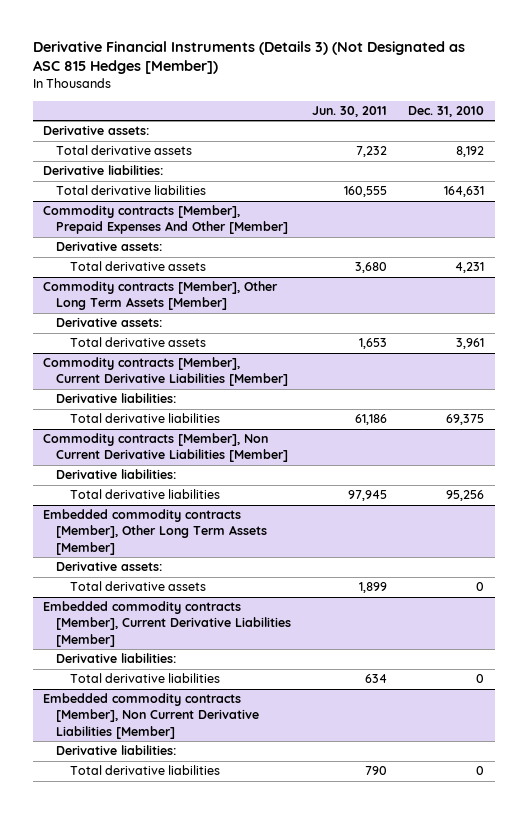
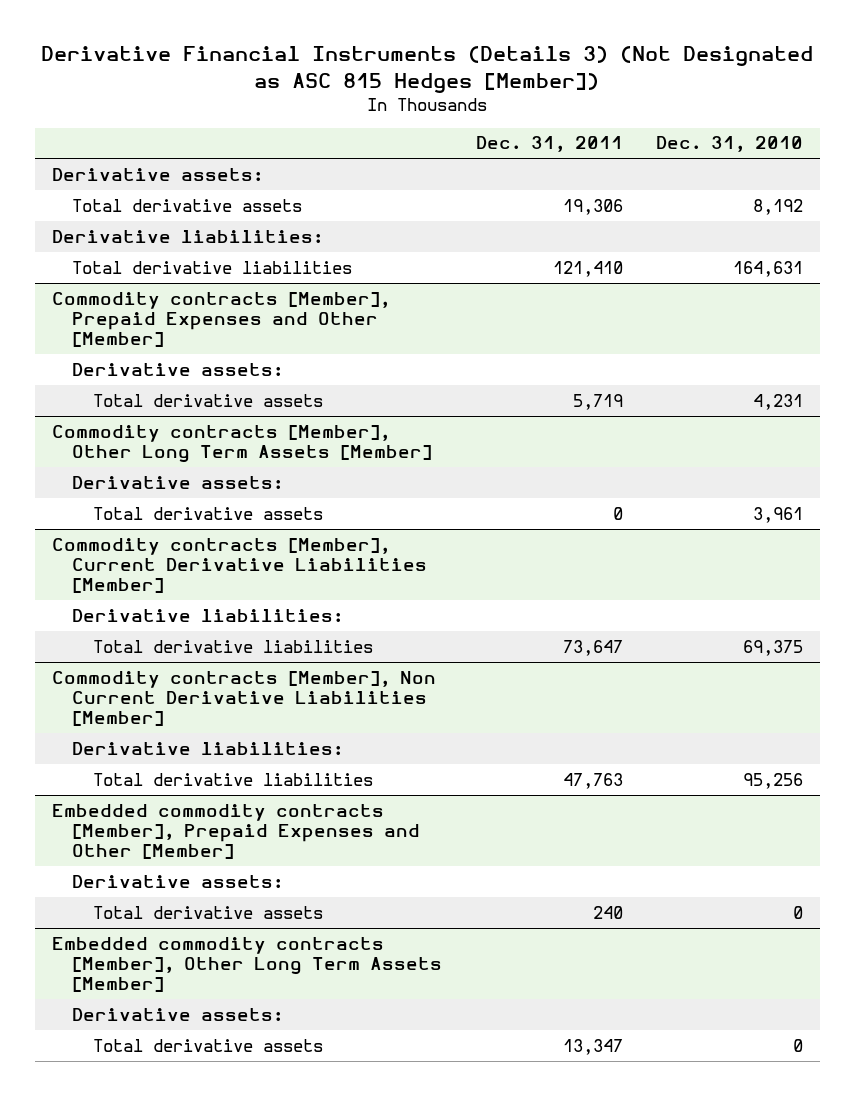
- | Jun. 30, 2011 | Dec. 31, 2010
+ | Dec. 31, 2011 | Dec. 31, 2010
- Commodity contracts [Member], Prepaid Expenses And Other [Member]
+ Commodity contracts [Member], Prepaid Expenses and Other [Member]
+ Embedded commodity contracts [Member], Prepaid Expenses and Other [Member]
+ Derivative assets:
+ Total derivative assets | 240 | 0
- Embedded commodity contracts [Member], Current Derivative Liabilities [Member]
- Derivative liabilities:
- Total derivative liabilities | 634 | 0
- Embedded commodity contracts [Member], Non Current Derivative Liabilities [Member]
- Derivative liabilities:
- Total derivative liabilities | 790 | 0

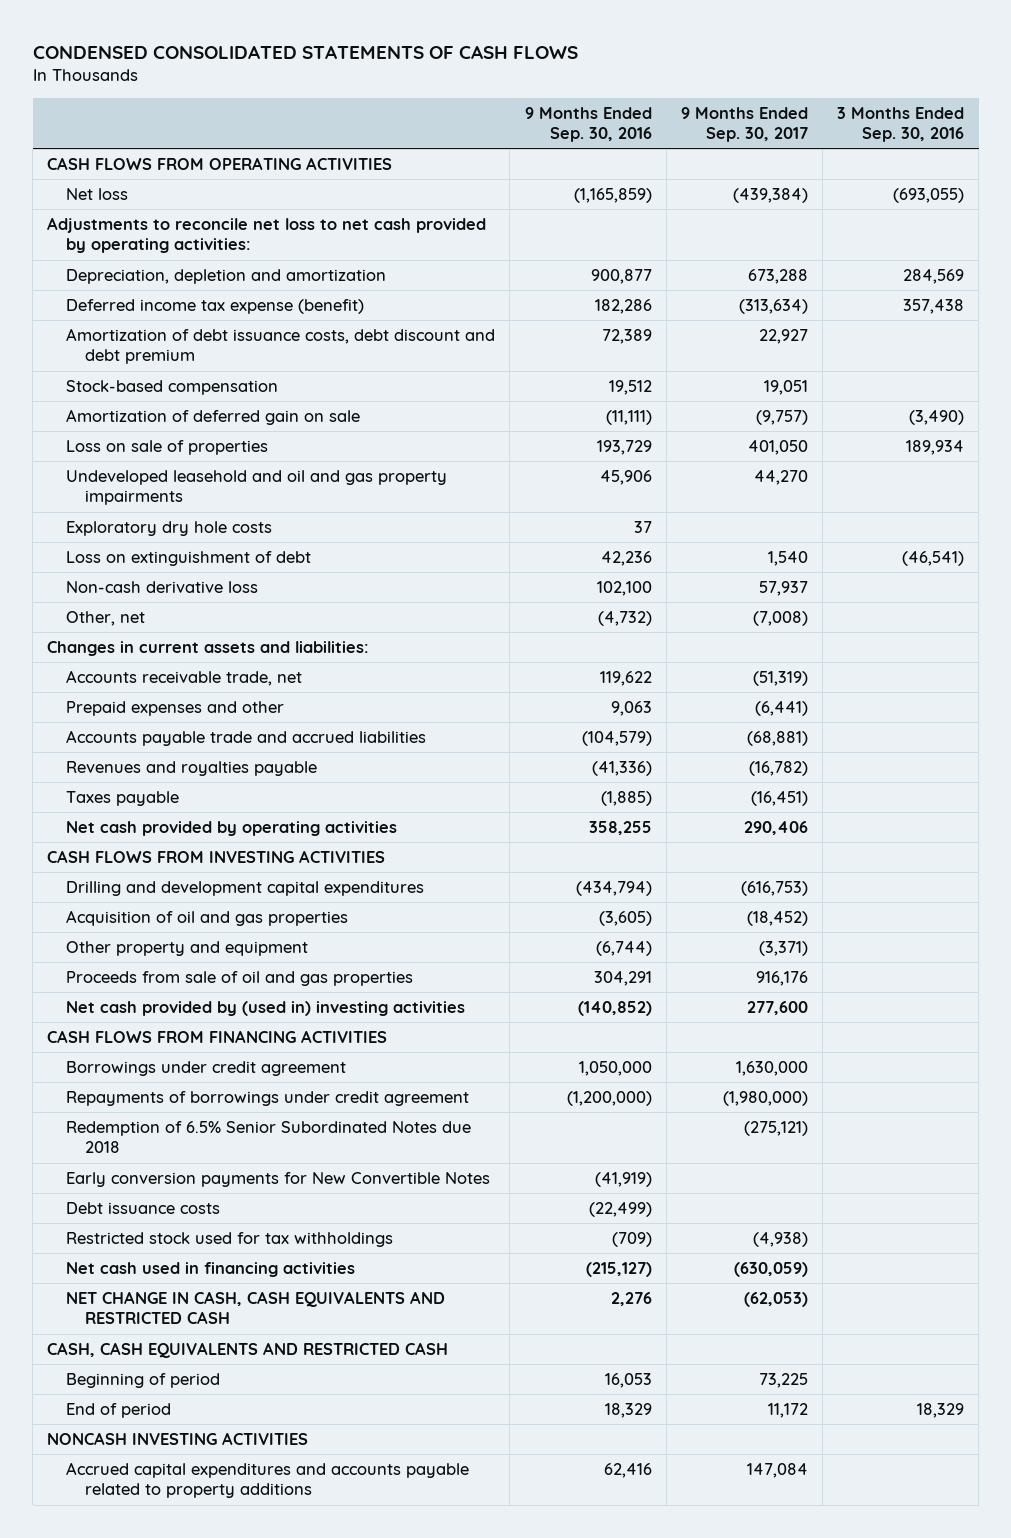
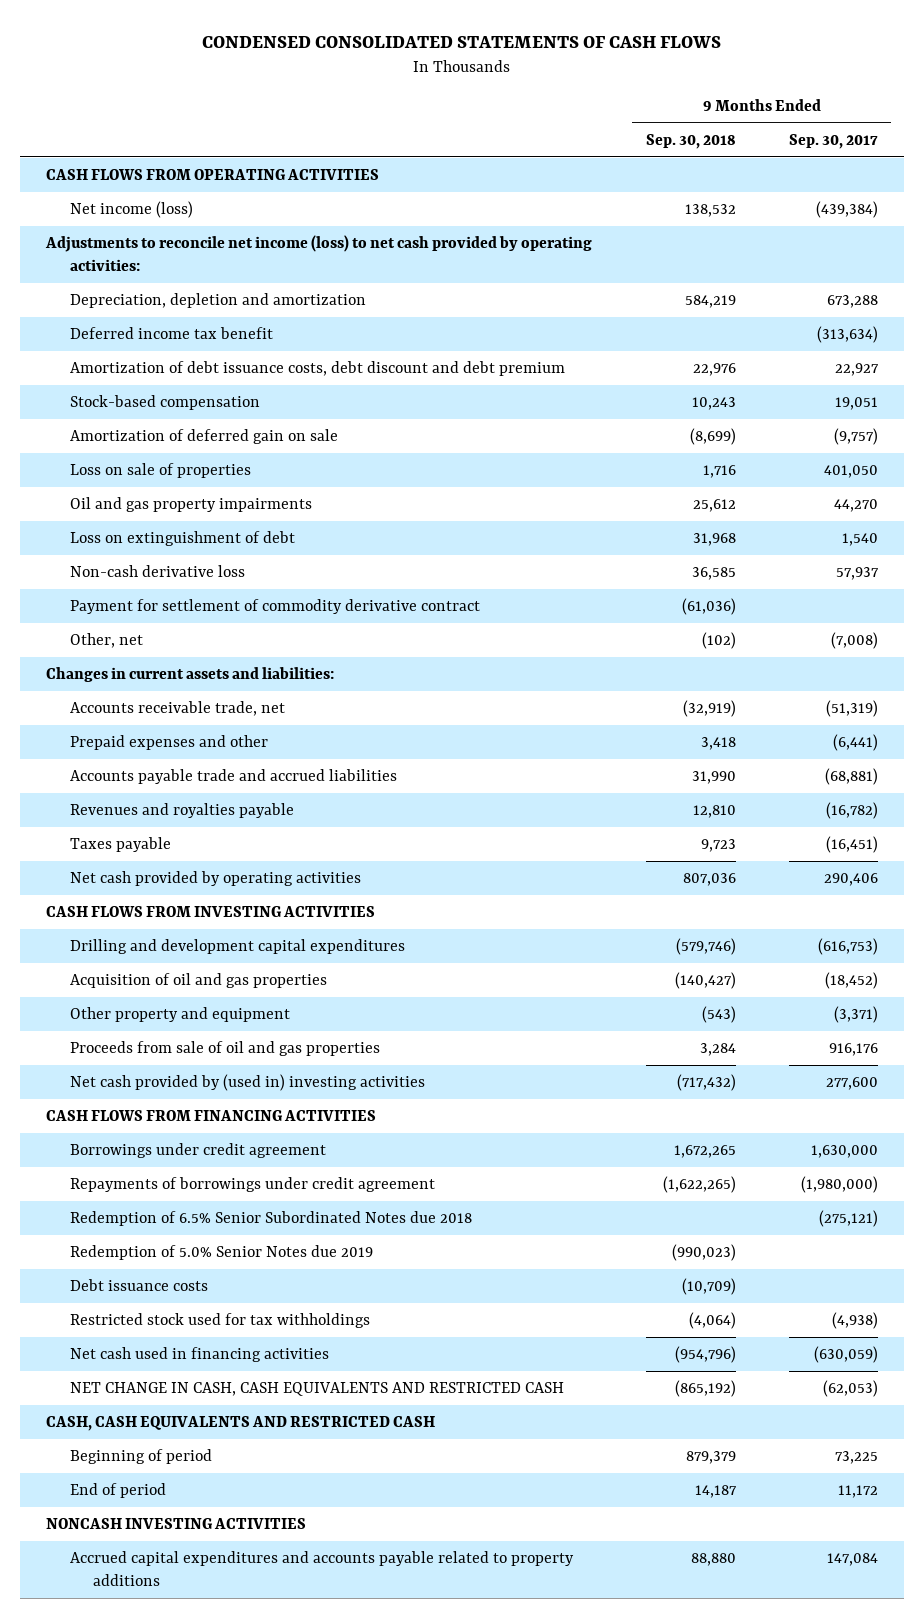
- | 9 Months Ended Sep. 30, 2016 | 9 Months Ended Sep. 30, 2017 | 3 Months Ended Sep. 30, 2016
+ | 9 Months Ended Sep. 30, 2018 | 9 Months Ended Sep. 30, 2017
- Net loss | (1,165,859) | (439,384) | (693,055)
- Adjustments to reconcile net loss to net cash provided by operating activities:
+ Net income (loss) | 138,532 | (439,384)
+ Adjustments to reconcile net income (loss) to net cash provided by operating activities:
- Deferred income tax expense (benefit) | 182,286 | (313,634) | 357,438
+ Deferred income tax benefit | | (313,634)
- Undeveloped leasehold and oil and gas property impairments | 45,906 | 44,270 |
- Exploratory dry hole costs | 37 | |
+ Oil and gas property impairments | 25,612 | 44,270
+ Payment for settlement of commodity derivative contract | (61,036) |
- Early conversion payments for New Convertible Notes | (41,919) | |
+ Redemption of 5.0% Senior Notes due 2019 | (990,023) |

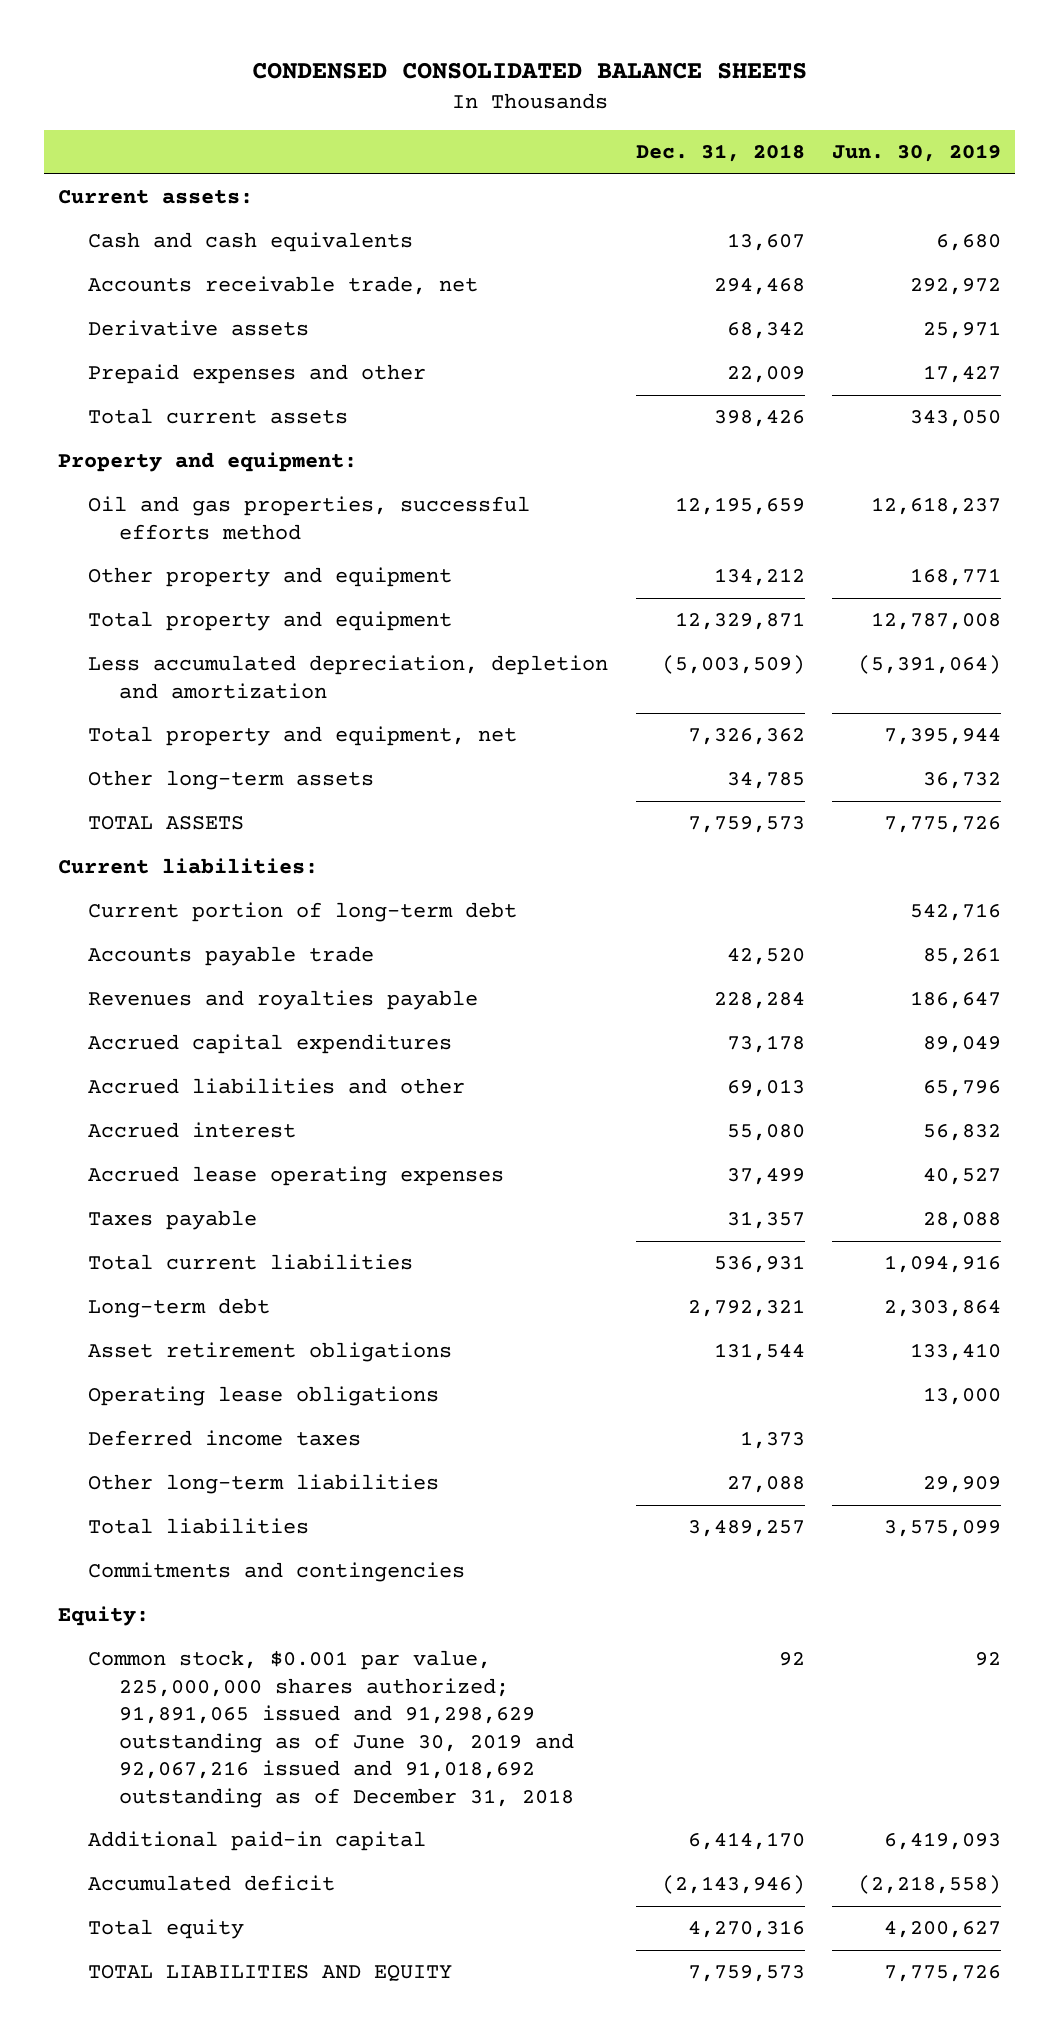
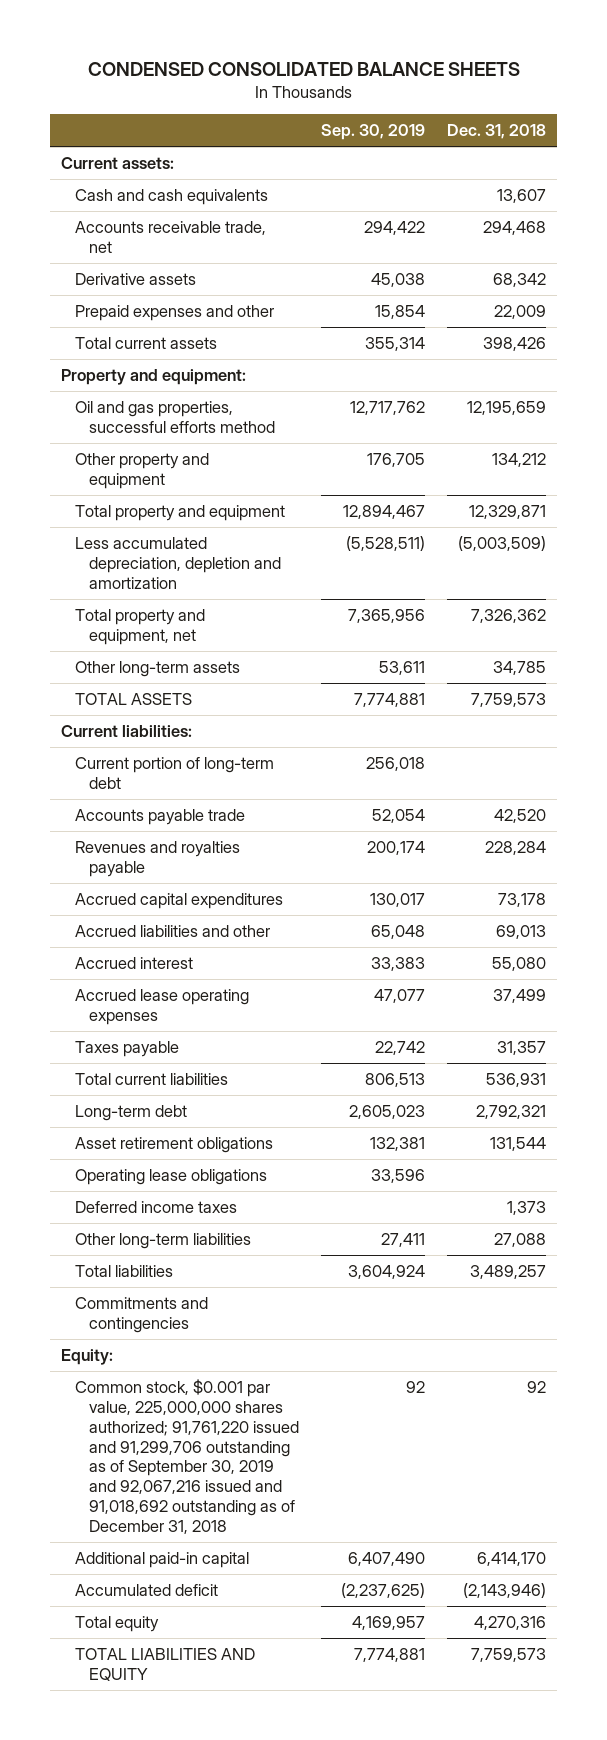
- | Dec. 31, 2018 | Jun. 30, 2019
+ | Sep. 30, 2019 | Dec. 31, 2018
- Common stock, $0.001 par value, 225,000,000 shares authorized; 91,891,065 issued and 91,298,629 outstanding as of June 30, 2019 and 92,067,216 issued and 91,018,692 outstanding as of December 31, 2018 | 92 | 92
+ Common stock, $0.001 par value, 225,000,000 shares authorized; 91,761,220 issued and 91,299,706 outstanding as of September 30, 2019 and 92,067,216 issued and 91,018,692 outstanding as of December 31, 2018 | 92 | 92

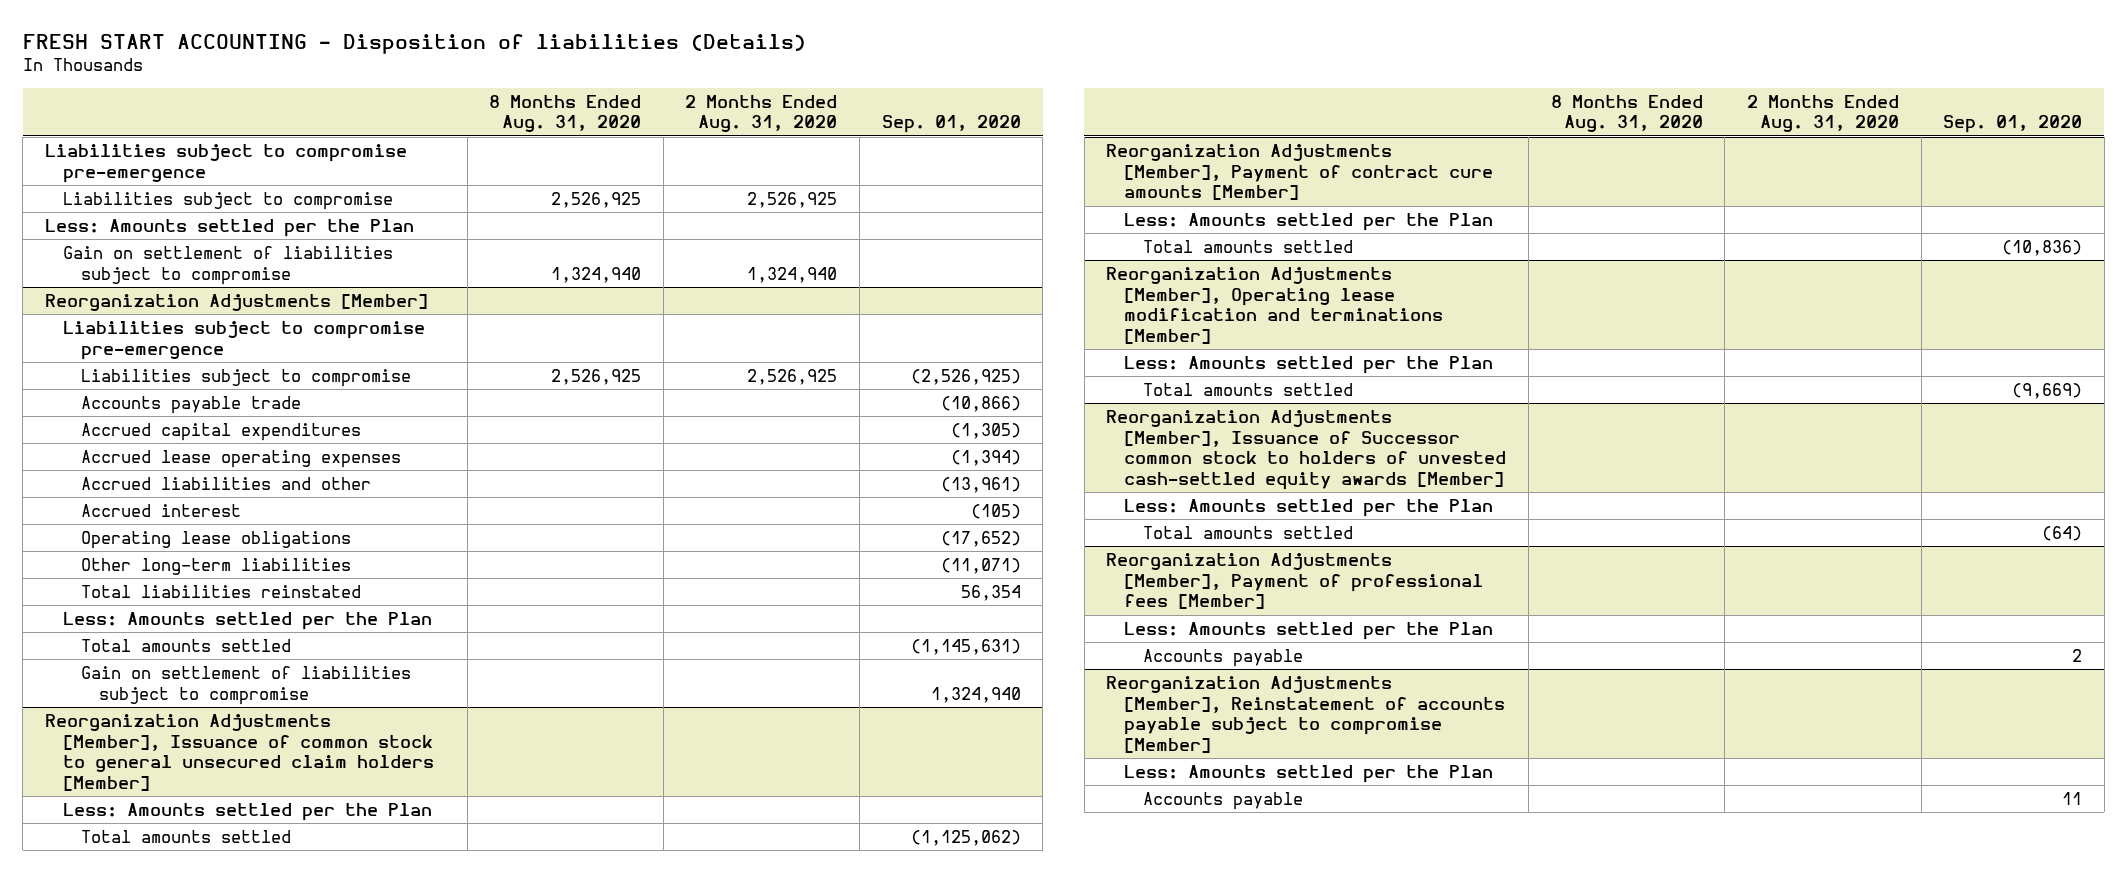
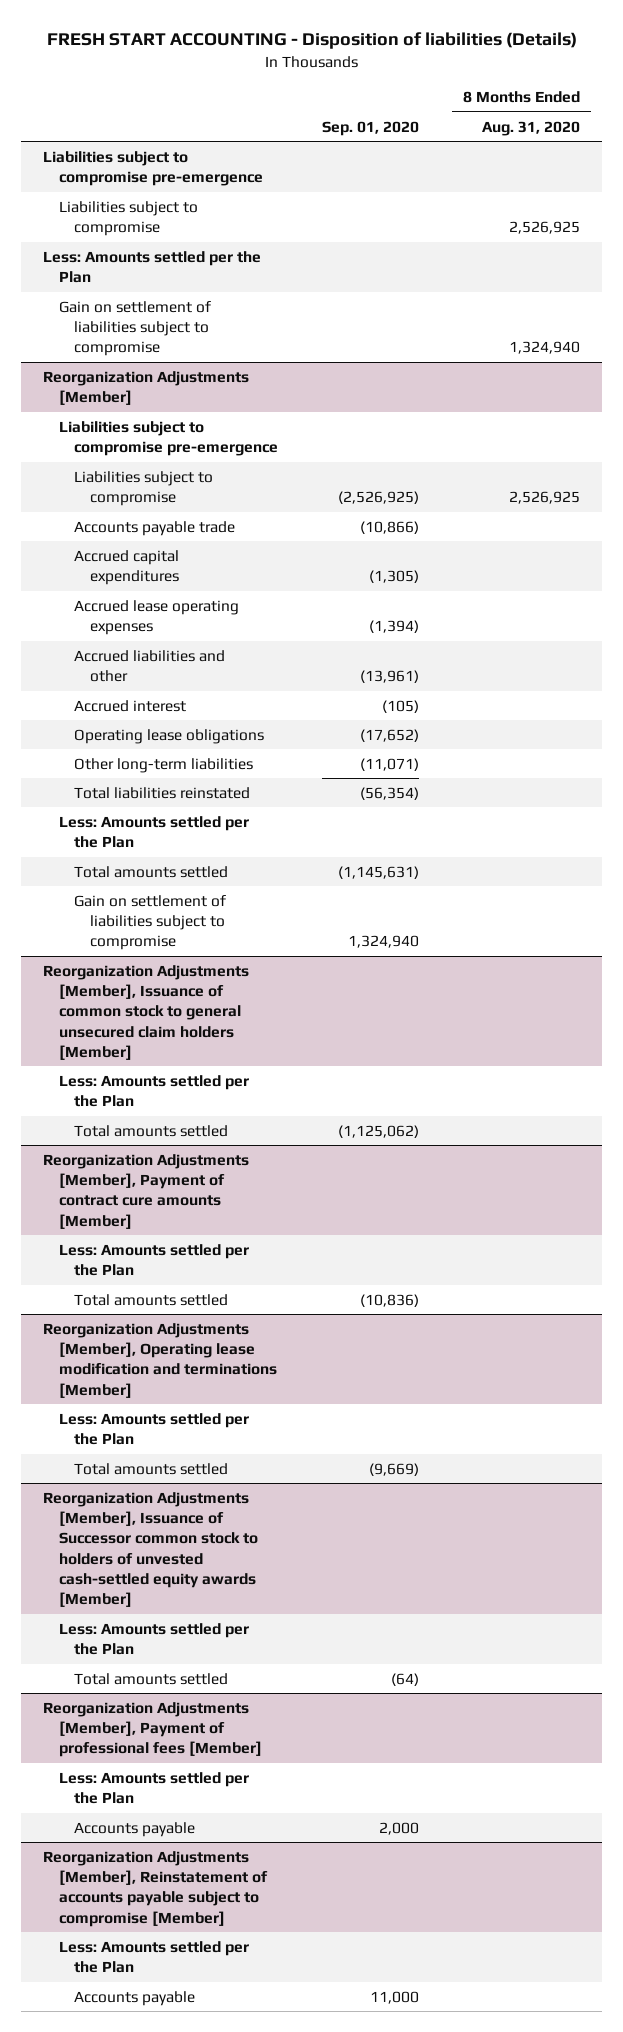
- | 8 Months Ended Aug. 31, 2020 | 2 Months Ended Aug. 31, 2020 | Sep. 01, 2020
+ | Sep. 01, 2020 | 8 Months Ended Aug. 31, 2020
@ Reorganization Adjustments [Member]
- Total liabilities reinstated | | | 56,354
+ Total liabilities reinstated | (56,354) |
@ Reorganization Adjustments [Member], Payment of professional fees [Member]
- Accounts payable | | | 2
+ Accounts payable | 2,000 |
@ Reorganization Adjustments [Member], Reinstatement of accounts payable subject to compromise [Member]
- Accounts payable | | | 11
+ Accounts payable | 11,000 |

